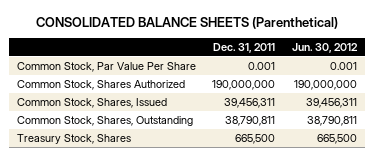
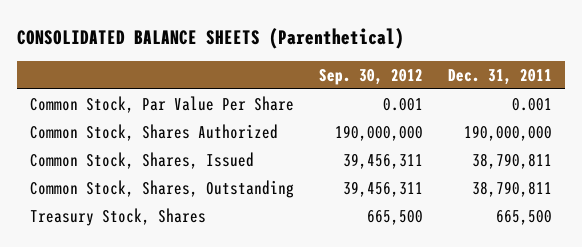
- | Dec. 31, 2011 | Jun. 30, 2012
+ | Sep. 30, 2012 | Dec. 31, 2011
- Common Stock, Shares, Issued | 39,456,311 | 39,456,311
+ Common Stock, Shares, Issued | 39,456,311 | 38,790,811

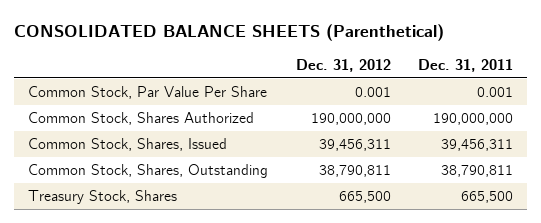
- | Sep. 30, 2012 | Dec. 31, 2011
+ | Dec. 31, 2012 | Dec. 31, 2011
- Common Stock, Shares, Issued | 39,456,311 | 38,790,811
+ Common Stock, Shares, Issued | 39,456,311 | 39,456,311

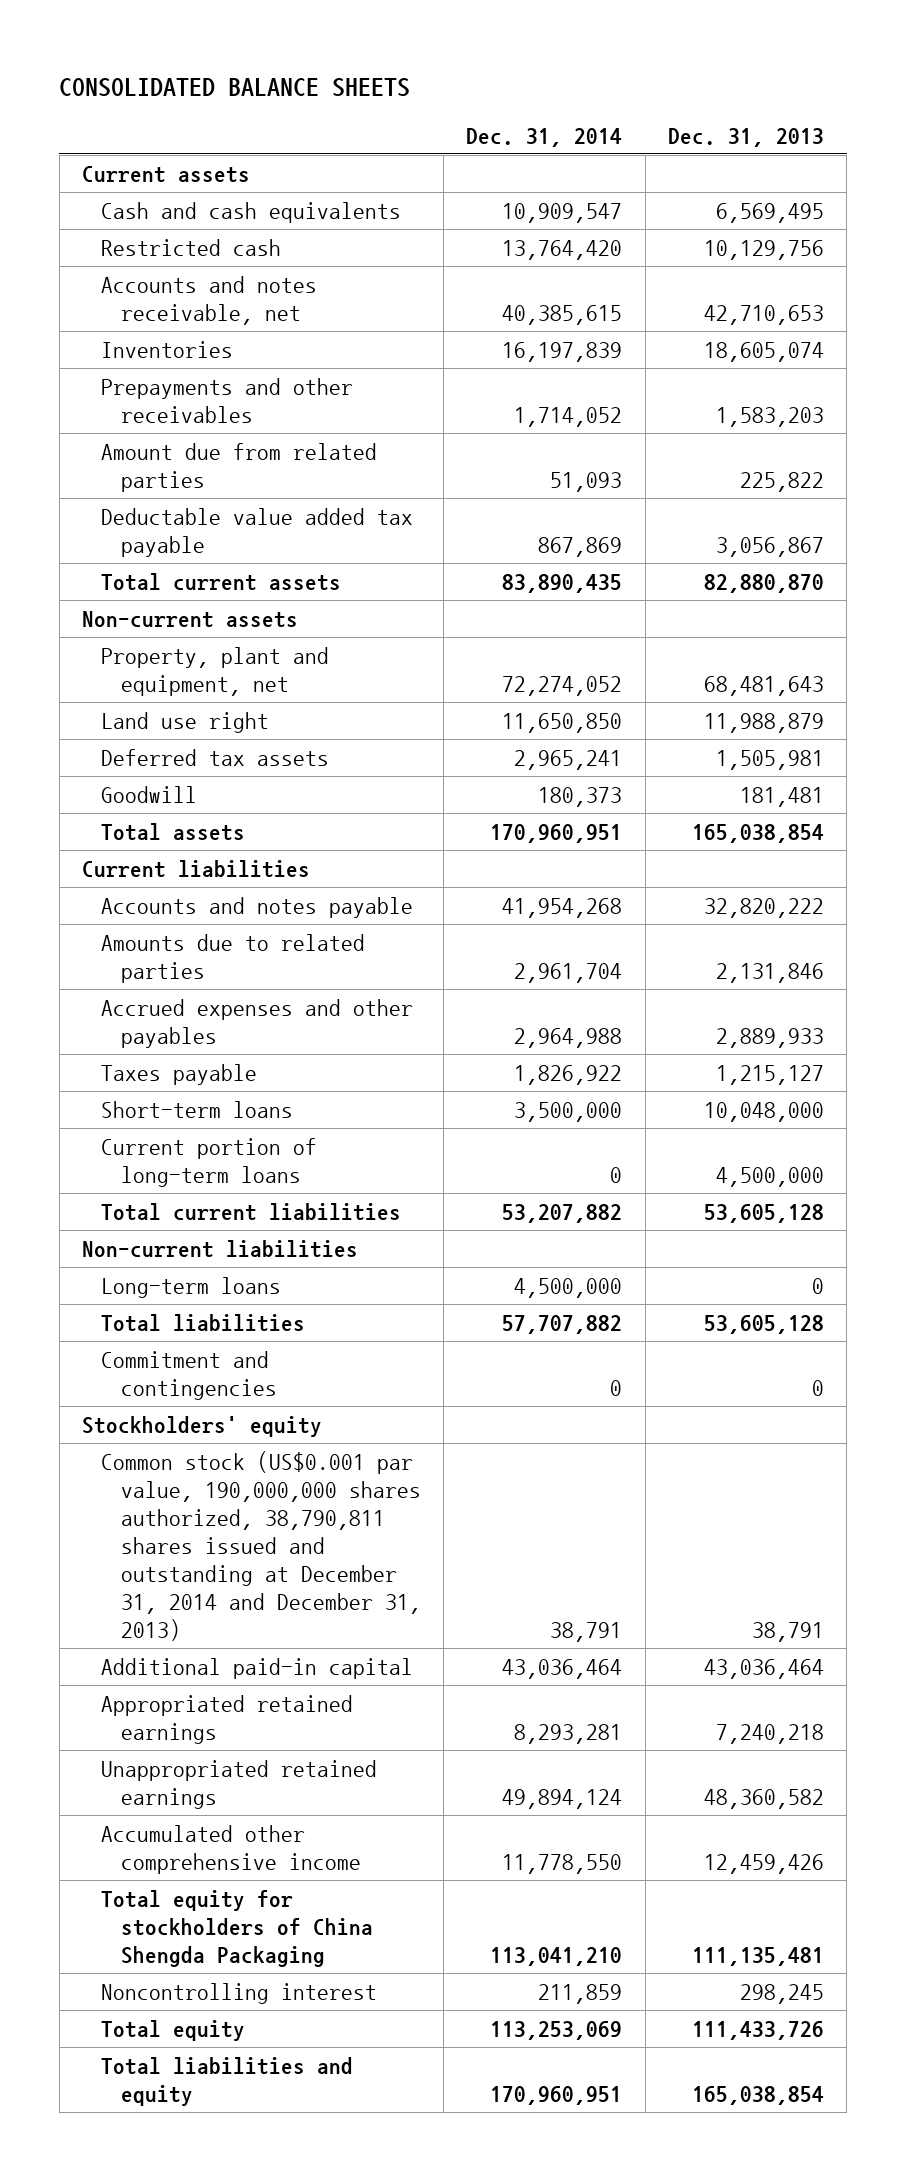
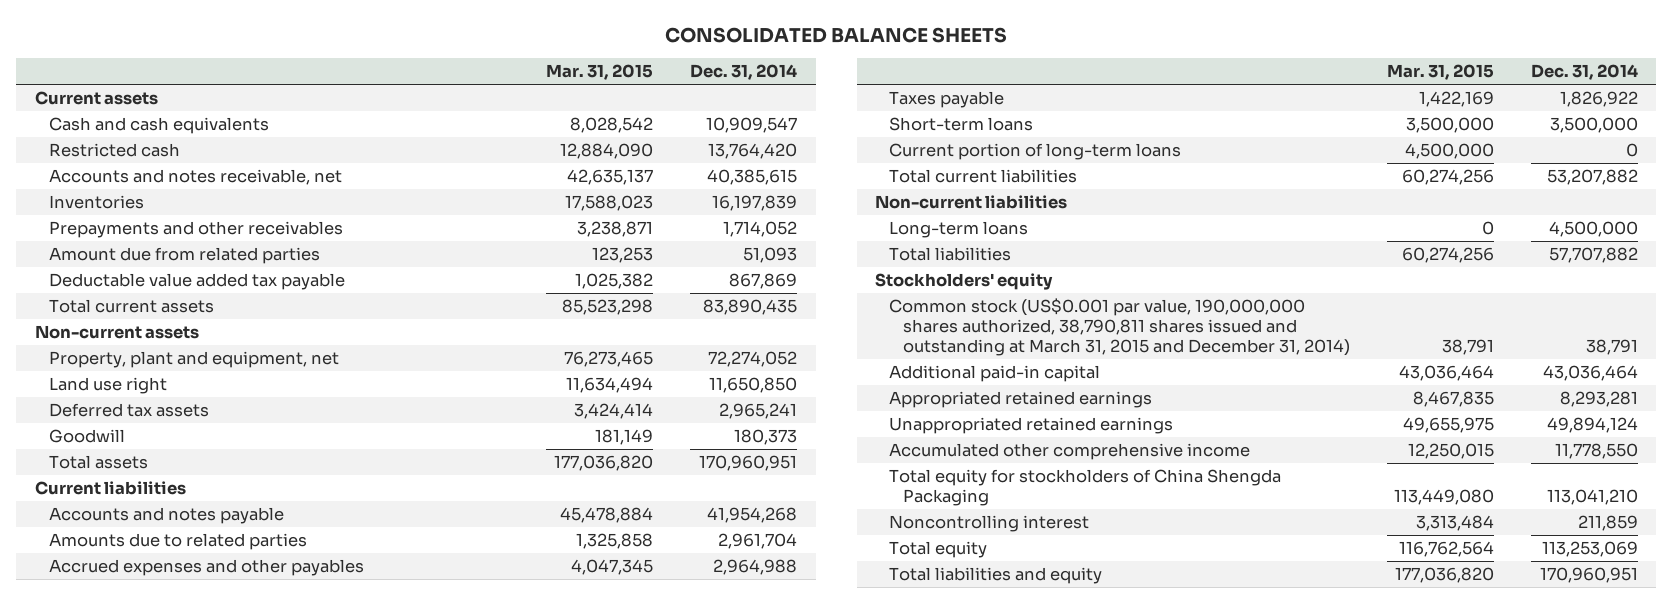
- | Dec. 31, 2014 | Dec. 31, 2013
+ | Mar. 31, 2015 | Dec. 31, 2014
- Commitment and contingencies | 0 | 0
- Common stock (US$0.001 par value, 190,000,000 shares authorized, 38,790,811 shares issued and outstanding at December 31, 2014 and December 31, 2013) | 38,791 | 38,791
+ Common stock (US$0.001 par value, 190,000,000 shares authorized, 38,790,811 shares issued and outstanding at March 31, 2015 and December 31, 2014) | 38,791 | 38,791

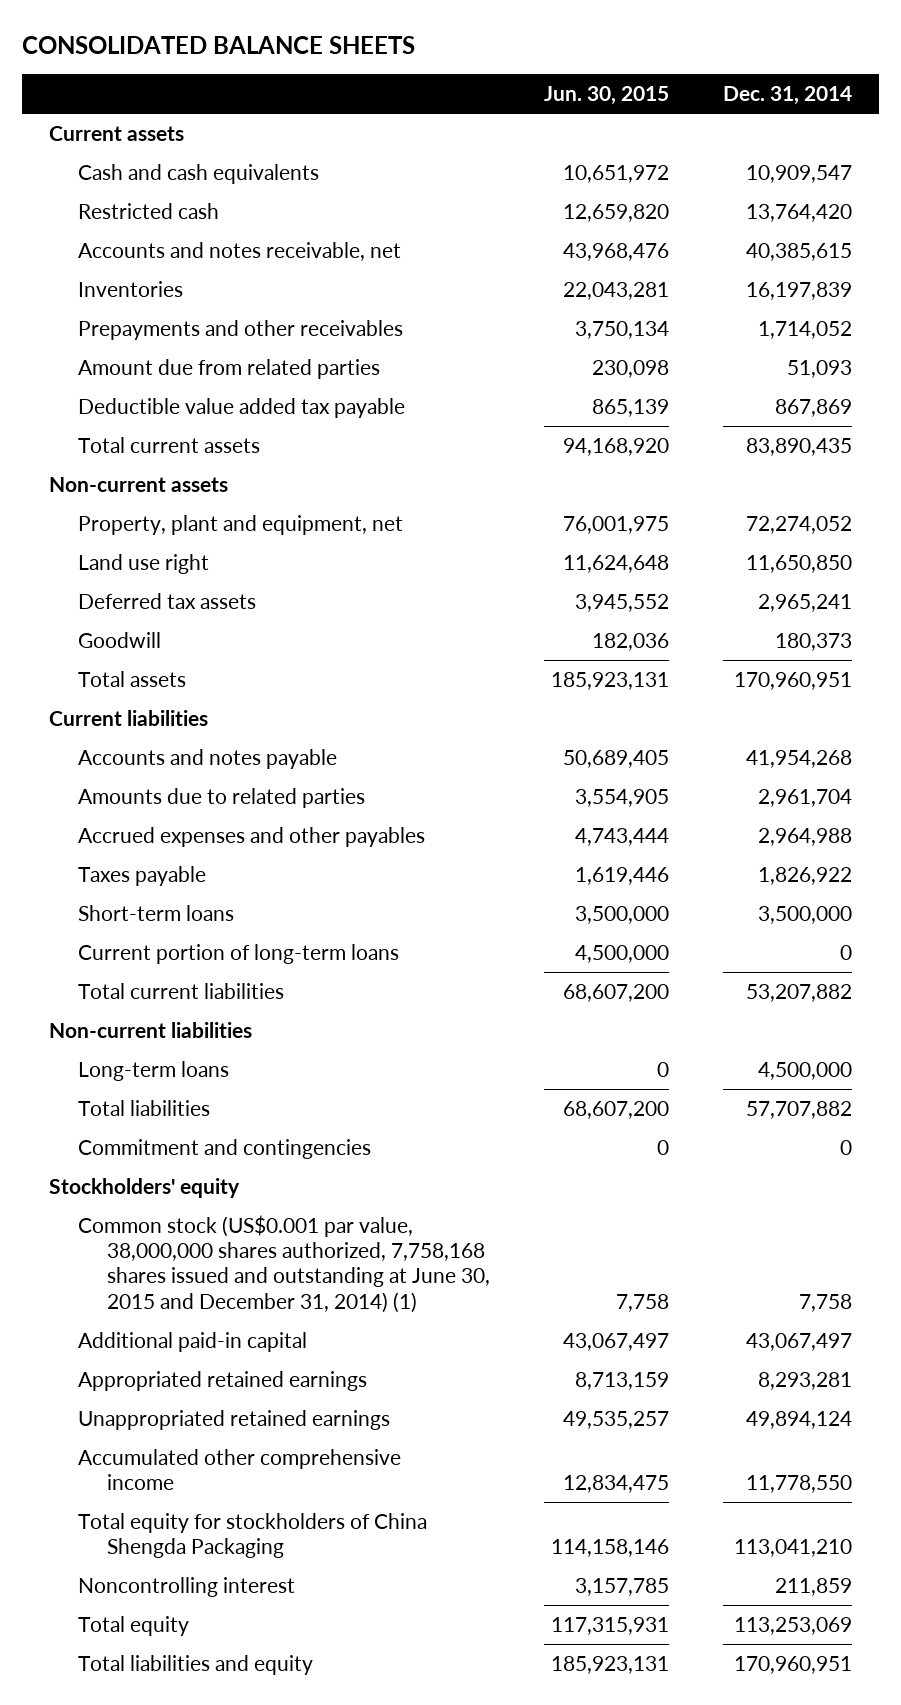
- | Mar. 31, 2015 | Dec. 31, 2014
+ | Jun. 30, 2015 | Dec. 31, 2014
- Deductable value added tax payable | 1,025,382 | 867,869
+ Deductible value added tax payable | 865,139 | 867,869
+ Commitment and contingencies | 0 | 0
- Common stock (US$0.001 par value, 190,000,000 shares authorized, 38,790,811 shares issued and outstanding at March 31, 2015 and December 31, 2014) | 38,791 | 38,791
- Additional paid-in capital | 43,036,464 | 43,036,464
+ Common stock (US$0.001 par value, 38,000,000 shares authorized, 7,758,168 shares issued and outstanding at June 30, 2015 and December 31, 2014) (1) | 7,758 | 7,758
+ Additional paid-in capital | 43,067,497 | 43,067,497

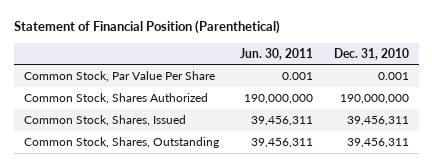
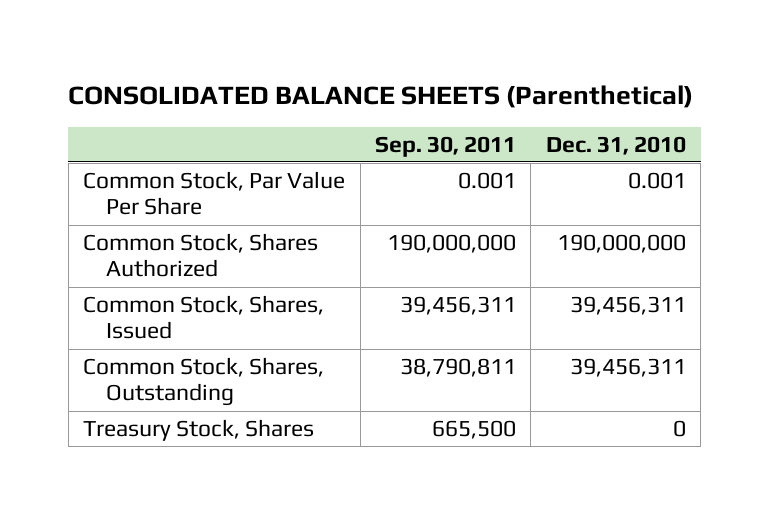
- Statement of Financial Position (Parenthetical)
+ CONSOLIDATED BALANCE SHEETS (Parenthetical)
- | Jun. 30, 2011 | Dec. 31, 2010
+ | Sep. 30, 2011 | Dec. 31, 2010
+ Treasury Stock, Shares | 665,500 | 0

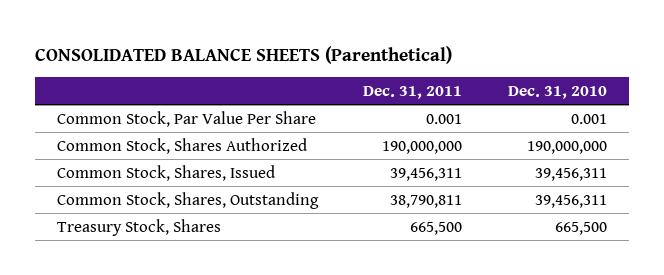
- | Sep. 30, 2011 | Dec. 31, 2010
+ | Dec. 31, 2011 | Dec. 31, 2010
- Treasury Stock, Shares | 665,500 | 0
+ Treasury Stock, Shares | 665,500 | 665,500

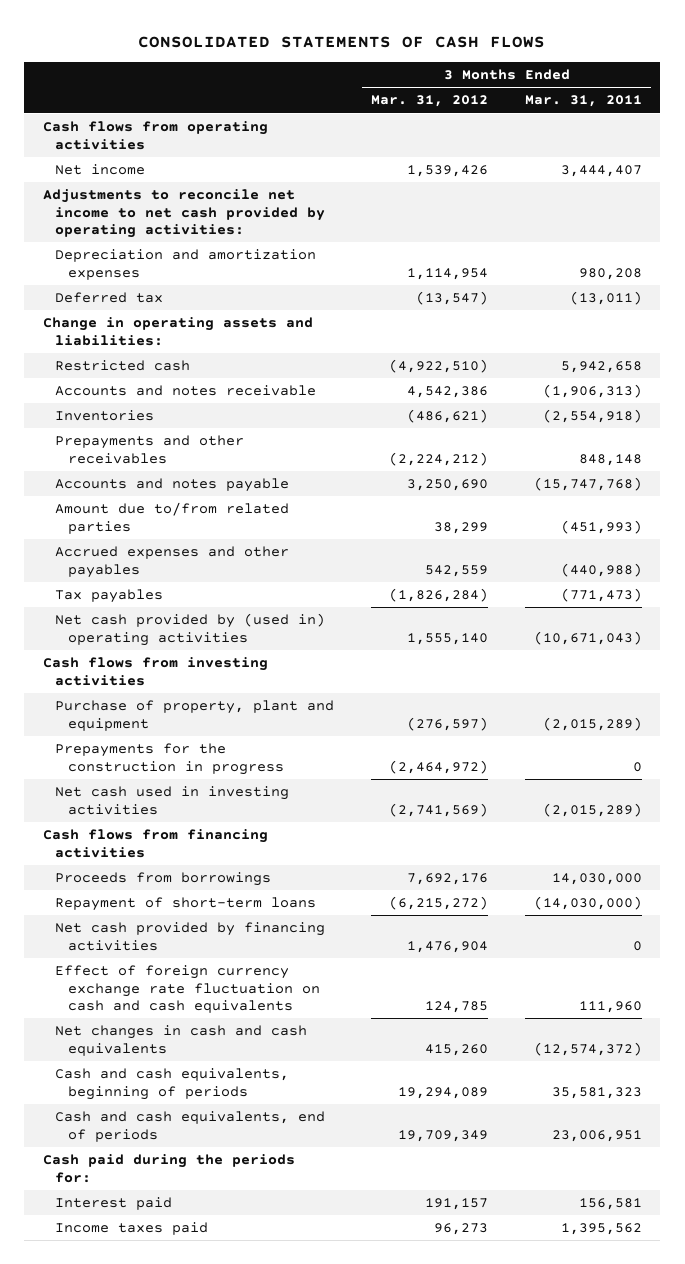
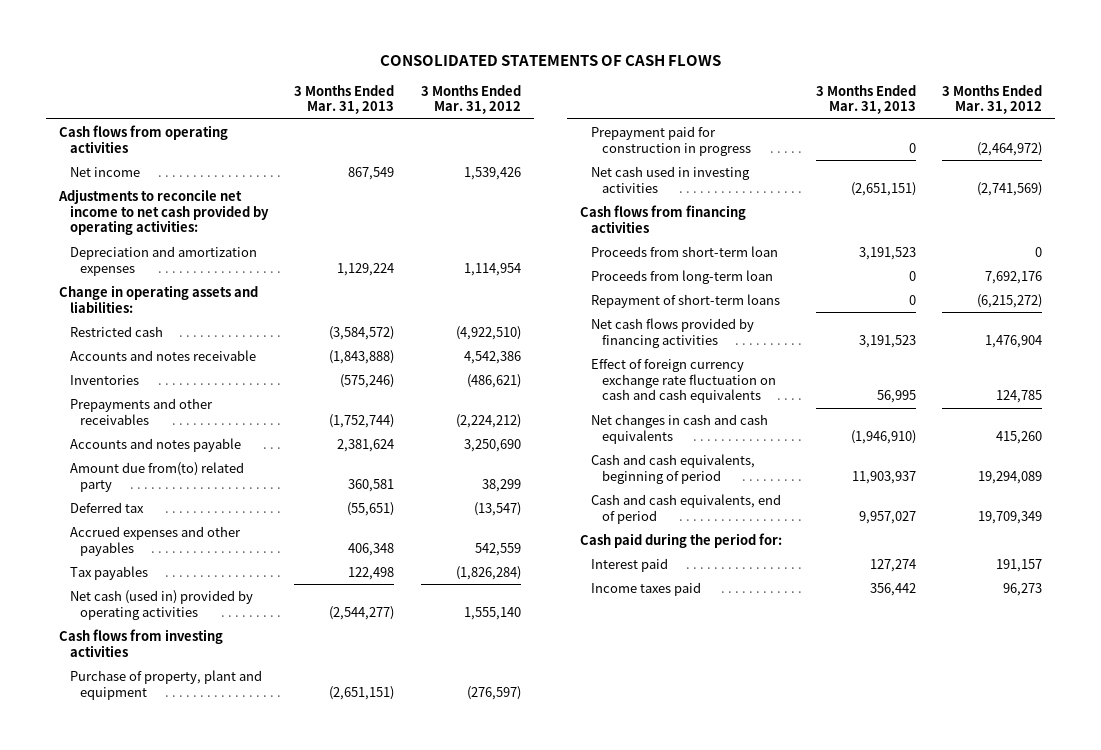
- | 3 Months Ended Mar. 31, 2012 | 3 Months Ended Mar. 31, 2011
+ | 3 Months Ended Mar. 31, 2013 | 3 Months Ended Mar. 31, 2012
- Amount due to/from related parties | 38,299 | (451,993)
+ Amount due from(to) related party | 360,581 | 38,299
moved down: Deferred tax | (55,651) | (13,547)
- Net cash provided by (used in) operating activities | 1,555,140 | (10,671,043)
+ Net cash (used in) provided by operating activities | (2,544,277) | 1,555,140
- Prepayments for the construction in progress | (2,464,972) | 0
+ Prepayment paid for construction in progress | 0 | (2,464,972)
- Proceeds from borrowings | 7,692,176 | 14,030,000
+ Proceeds from short-term loan | 3,191,523 | 0
+ Proceeds from long-term loan | 0 | 7,692,176
- Net cash provided by financing activities | 1,476,904 | 0
+ Net cash flows provided by financing activities | 3,191,523 | 1,476,904
- Cash and cash equivalents, beginning of periods | 19,294,089 | 35,581,323
- Cash and cash equivalents, end of periods | 19,709,349 | 23,006,951
- Cash paid during the periods for:
+ Cash and cash equivalents, beginning of period | 11,903,937 | 19,294,089
+ Cash and cash equivalents, end of period | 9,957,027 | 19,709,349
+ Cash paid during the period for:

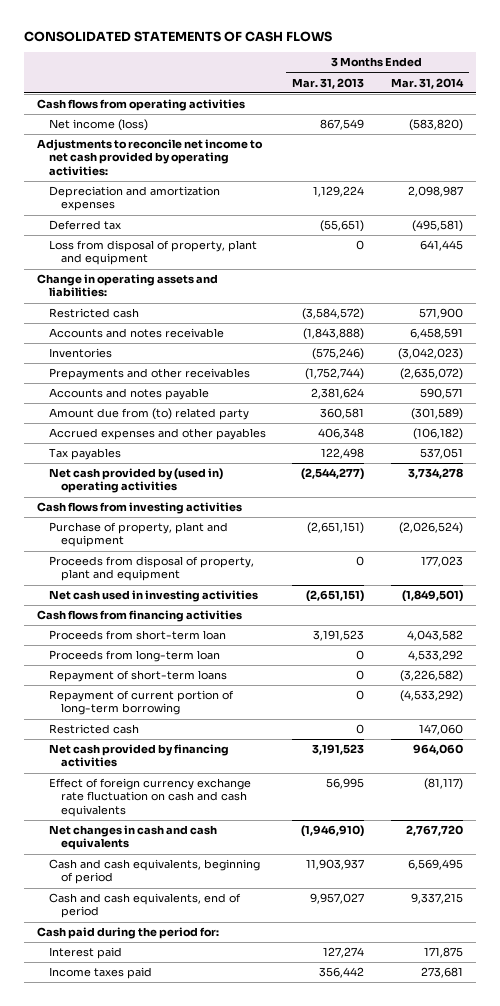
- | 3 Months Ended Mar. 31, 2013 | 3 Months Ended Mar. 31, 2012
+ | 3 Months Ended Mar. 31, 2013 | 3 Months Ended Mar. 31, 2014
- Net income | 867,549 | 1,539,426
+ Net income (loss) | 867,549 | (583,820)
moved up: Deferred tax | (55,651) | (495,581)
+ Loss from disposal of property, plant and equipment | 0 | 641,445
- Amount due from(to) related party | 360,581 | 38,299
+ Amount due from (to) related party | 360,581 | (301,589)
- Net cash (used in) provided by operating activities | (2,544,277) | 1,555,140
+ Net cash provided by (used in) operating activities | (2,544,277) | 3,734,278
- Prepayment paid for construction in progress | 0 | (2,464,972)
+ Proceeds from disposal of property, plant and equipment | 0 | 177,023
- Net cash flows provided by financing activities | 3,191,523 | 1,476,904
+ Repayment of current portion of long-term borrowing | 0 | (4,533,292)
+ Restricted cash | 0 | 147,060
+ Net cash provided by financing activities | 3,191,523 | 964,060

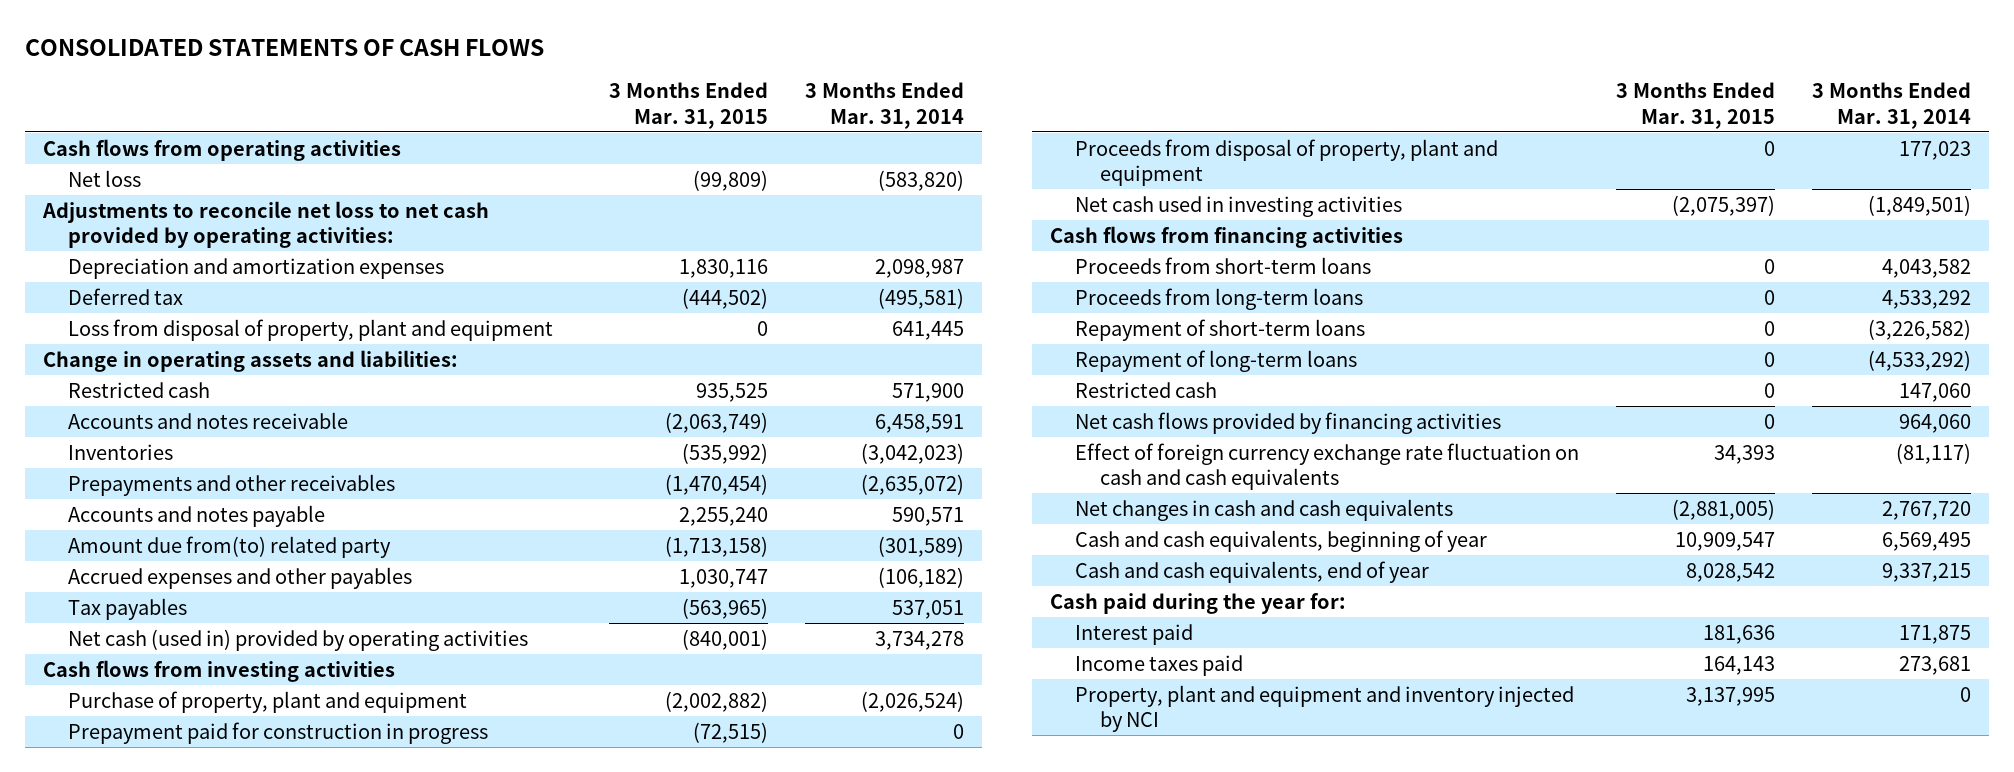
- | 3 Months Ended Mar. 31, 2013 | 3 Months Ended Mar. 31, 2014
+ | 3 Months Ended Mar. 31, 2015 | 3 Months Ended Mar. 31, 2014
- Net income (loss) | 867,549 | (583,820)
- Adjustments to reconcile net income to net cash provided by operating activities:
+ Net loss | (99,809) | (583,820)
+ Adjustments to reconcile net loss to net cash provided by operating activities:
- Amount due from (to) related party | 360,581 | (301,589)
+ Amount due from(to) related party | (1,713,158) | (301,589)
- Net cash provided by (used in) operating activities | (2,544,277) | 3,734,278
+ Net cash (used in) provided by operating activities | (840,001) | 3,734,278
+ Prepayment paid for construction in progress | (72,515) | 0
- Proceeds from short-term loan | 3,191,523 | 4,043,582
- Proceeds from long-term loan | 0 | 4,533,292
+ Proceeds from short-term loans | 0 | 4,043,582
+ Proceeds from long-term loans | 0 | 4,533,292
- Repayment of current portion of long-term borrowing | 0 | (4,533,292)
+ Repayment of long-term loans | 0 | (4,533,292)
- Net cash provided by financing activities | 3,191,523 | 964,060
+ Net cash flows provided by financing activities | 0 | 964,060
- Cash and cash equivalents, beginning of period | 11,903,937 | 6,569,495
- Cash and cash equivalents, end of period | 9,957,027 | 9,337,215
- Cash paid during the period for:
+ Cash and cash equivalents, beginning of year | 10,909,547 | 6,569,495
+ Cash and cash equivalents, end of year | 8,028,542 | 9,337,215
+ Cash paid during the year for:
+ Property, plant and equipment and inventory injected by NCI | 3,137,995 | 0

